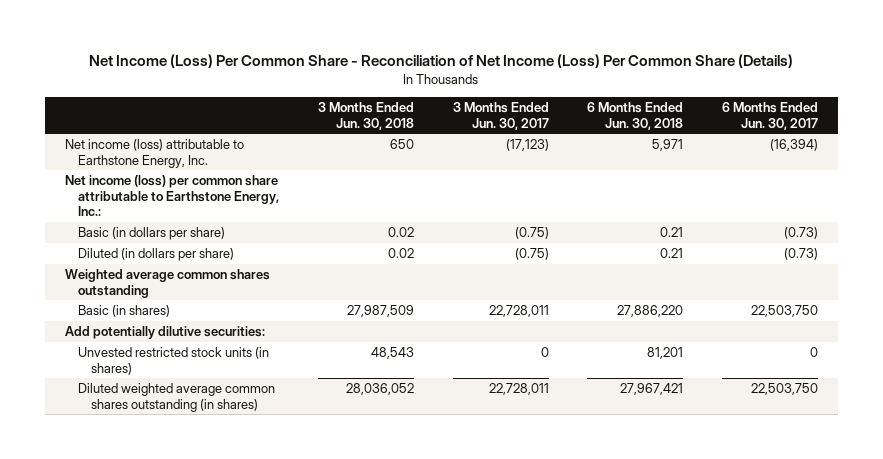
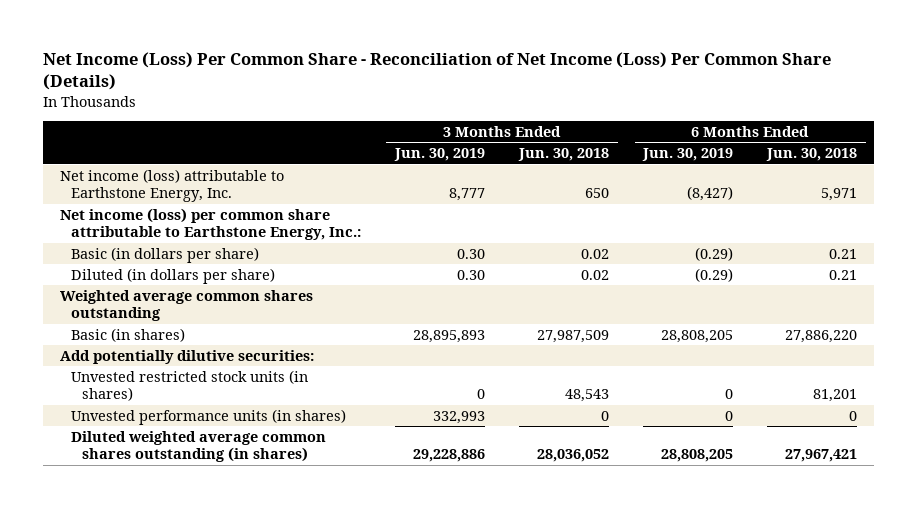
- | 3 Months Ended Jun. 30, 2018 | 3 Months Ended Jun. 30, 2017 | 6 Months Ended Jun. 30, 2018 | 6 Months Ended Jun. 30, 2017
+ | 3 Months Ended Jun. 30, 2019 | 3 Months Ended Jun. 30, 2018 | 6 Months Ended Jun. 30, 2019 | 6 Months Ended Jun. 30, 2018
+ Unvested performance units (in shares) | 332,993 | 0 | 0 | 0

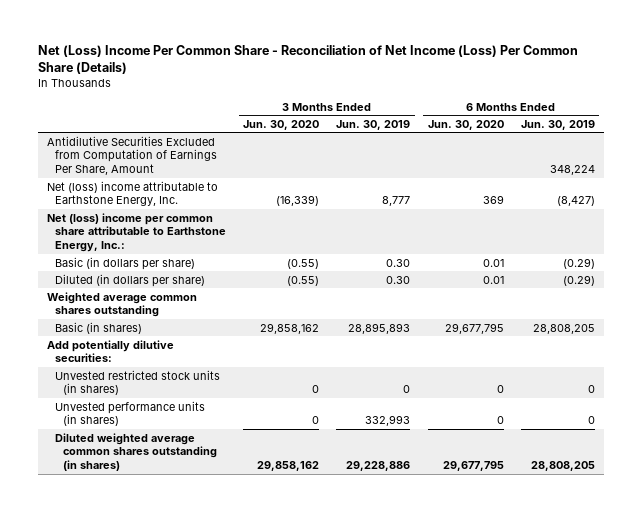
- Net Income (Loss) Per Common Share - Reconciliation of Net Income (Loss) Per Common Share (Details)
+ Net (Loss) Income Per Common Share - Reconciliation of Net Income (Loss) Per Common Share (Details)
- | 3 Months Ended Jun. 30, 2019 | 3 Months Ended Jun. 30, 2018 | 6 Months Ended Jun. 30, 2019 | 6 Months Ended Jun. 30, 2018
+ | 3 Months Ended Jun. 30, 2020 | 3 Months Ended Jun. 30, 2019 | 6 Months Ended Jun. 30, 2020 | 6 Months Ended Jun. 30, 2019
- Net income (loss) attributable to Earthstone Energy, Inc. | 8,777 | 650 | (8,427) | 5,971
- Net income (loss) per common share attributable to Earthstone Energy, Inc.:
+ Antidilutive Securities Excluded from Computation of Earnings Per Share, Amount | | | | 348,224
+ Net (loss) income attributable to Earthstone Energy, Inc. | (16,339) | 8,777 | 369 | (8,427)
+ Net (loss) income per common share attributable to Earthstone Energy, Inc.:

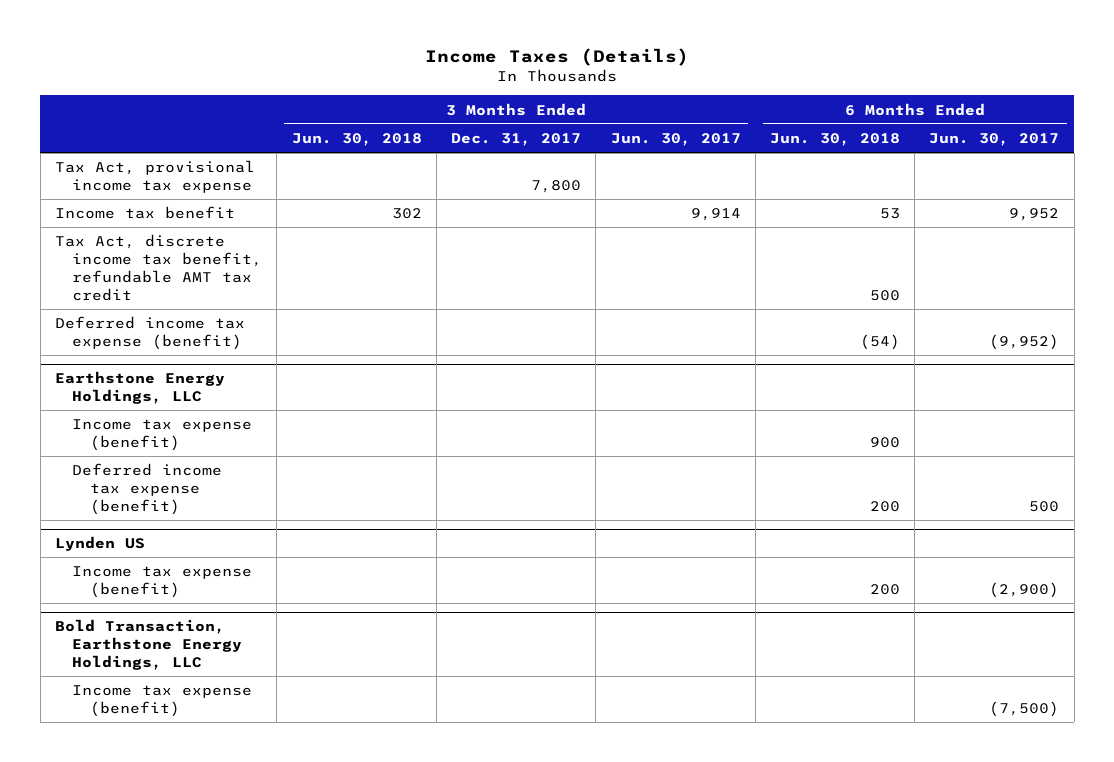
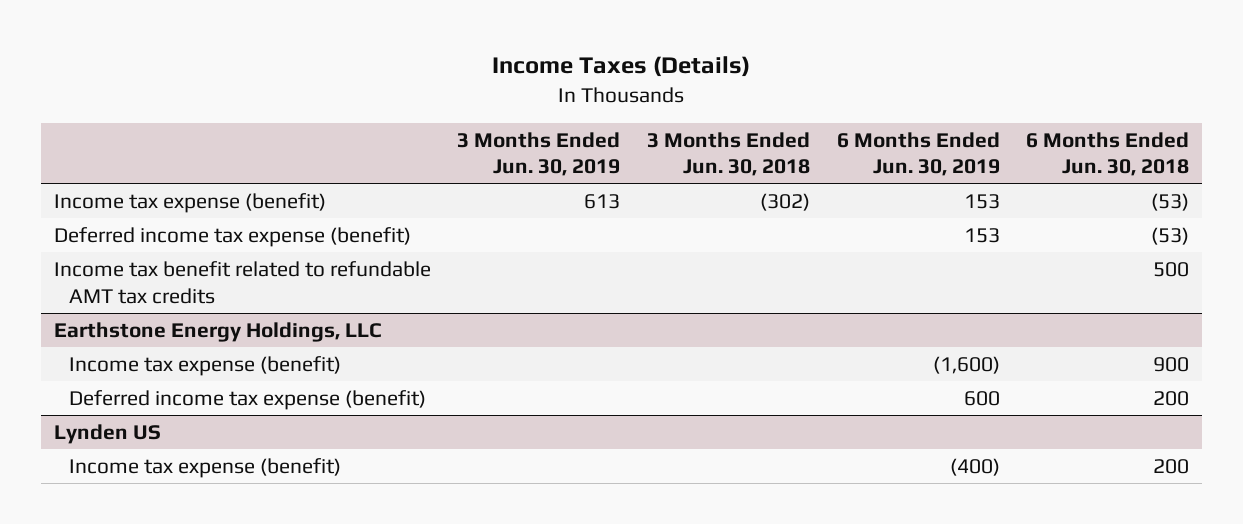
- | 3 Months Ended Jun. 30, 2018 | 3 Months Ended Dec. 31, 2017 | 3 Months Ended Jun. 30, 2017 | 6 Months Ended Jun. 30, 2018 | 6 Months Ended Jun. 30, 2017
+ | 3 Months Ended Jun. 30, 2019 | 3 Months Ended Jun. 30, 2018 | 6 Months Ended Jun. 30, 2019 | 6 Months Ended Jun. 30, 2018
- Tax Act, provisional income tax expense | | 7,800 | | |
- Income tax benefit | 302 | | 9,914 | 53 | 9,952
- Tax Act, discrete income tax benefit, refundable AMT tax credit | | | | 500 |
- Deferred income tax expense (benefit) | | | | (54) | (9,952)
+ Income tax expense (benefit) | 613 | (302) | 153 | (53)
+ Deferred income tax expense (benefit) | | | 153 | (53)
+ Income tax benefit related to refundable AMT tax credits | | | | 500
- Bold Transaction, Earthstone Energy Holdings, LLC
- Income tax expense (benefit) | | | | | (7,500)

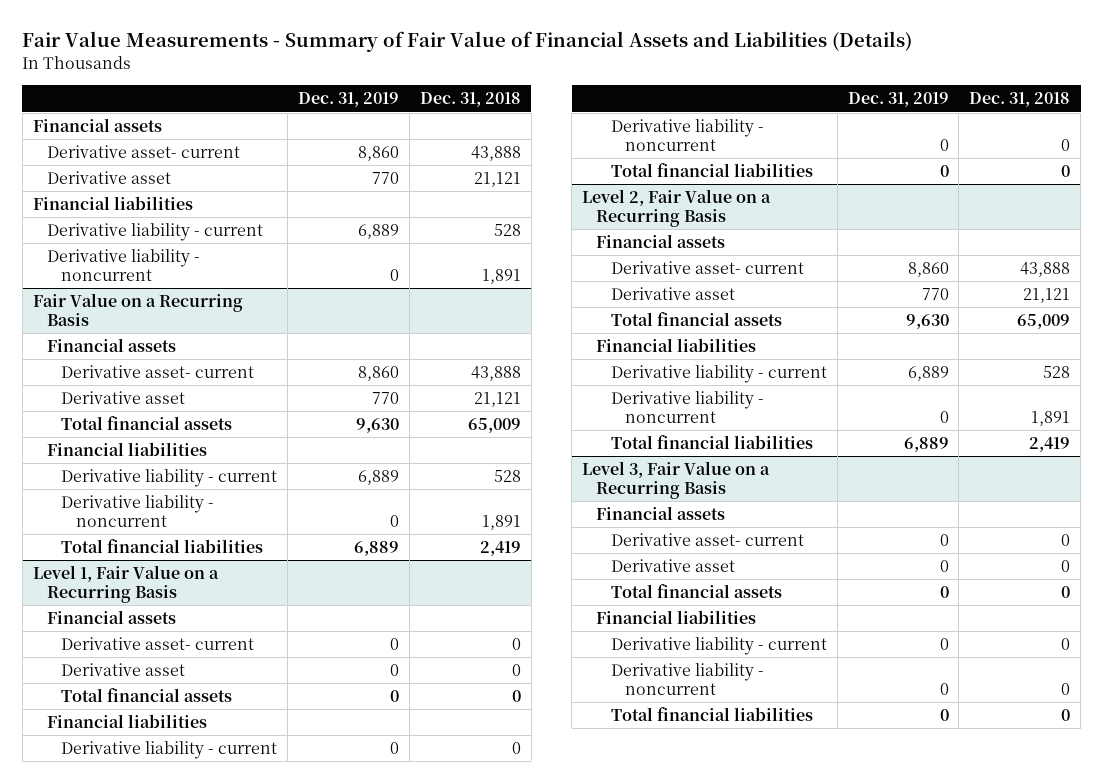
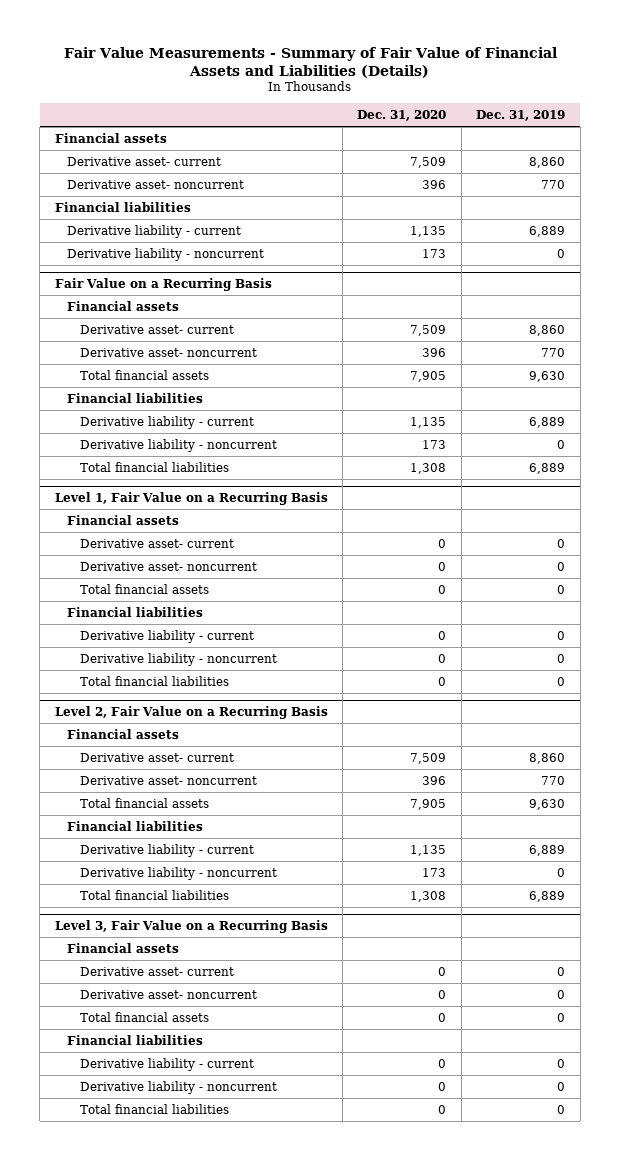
- | Dec. 31, 2019 | Dec. 31, 2018
+ | Dec. 31, 2020 | Dec. 31, 2019
- Derivative asset | 770 | 21,121
+ Derivative asset- noncurrent | 396 | 770
@ Fair Value on a Recurring Basis
- Derivative asset | 770 | 21,121
+ Derivative asset- noncurrent | 396 | 770
@ Level 1, Fair Value on a Recurring Basis
- Derivative asset | 0 | 0
+ Derivative asset- noncurrent | 0 | 0
@ Level 2, Fair Value on a Recurring Basis
- Derivative asset | 770 | 21,121
+ Derivative asset- noncurrent | 396 | 770
@ Level 3, Fair Value on a Recurring Basis
- Derivative asset | 0 | 0
+ Derivative asset- noncurrent | 0 | 0

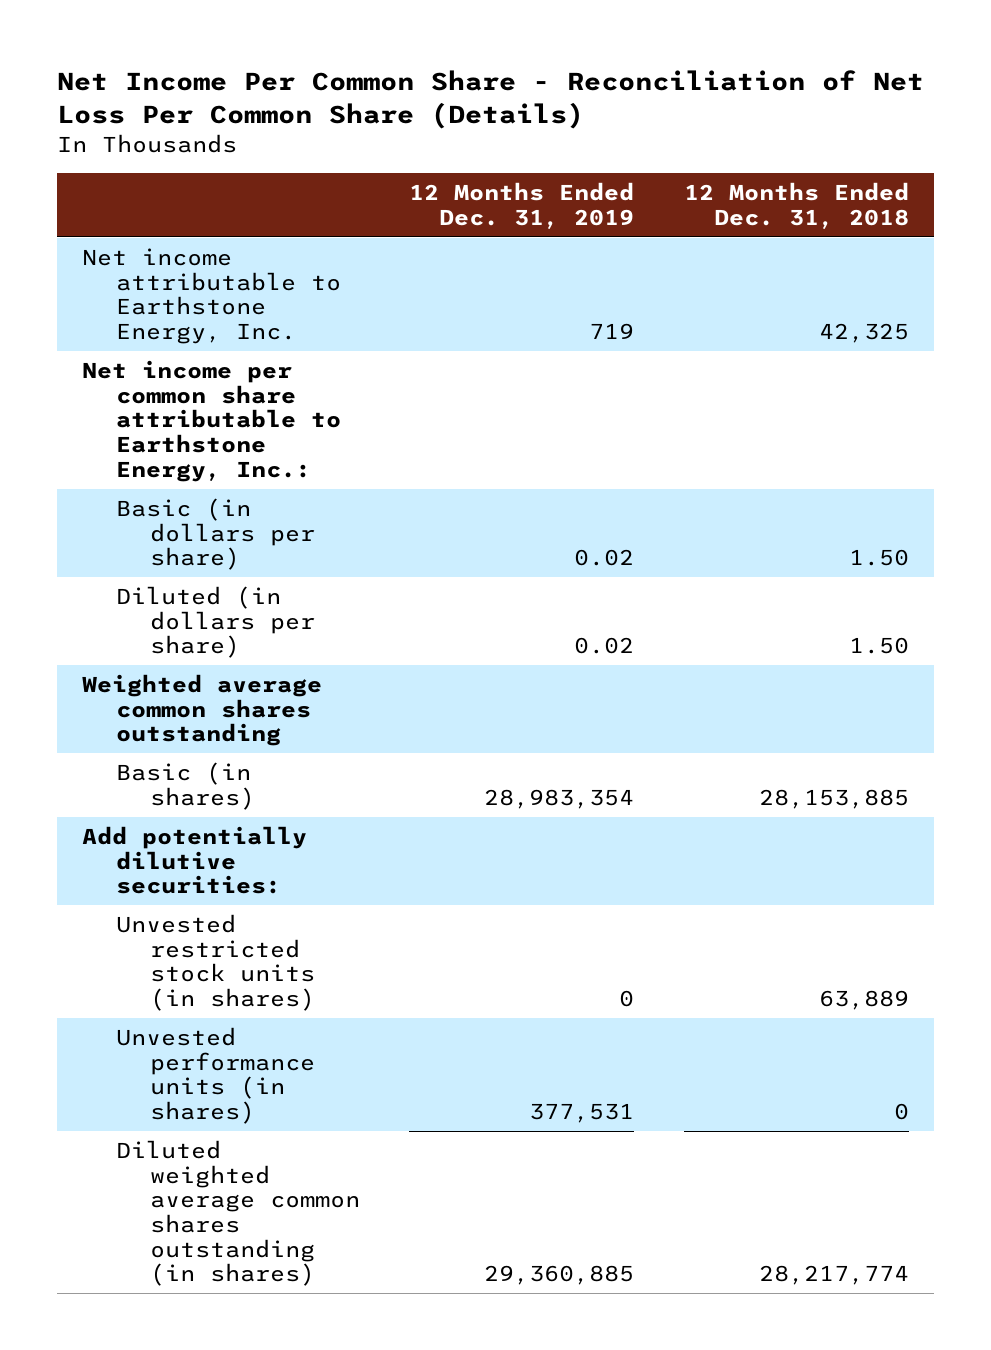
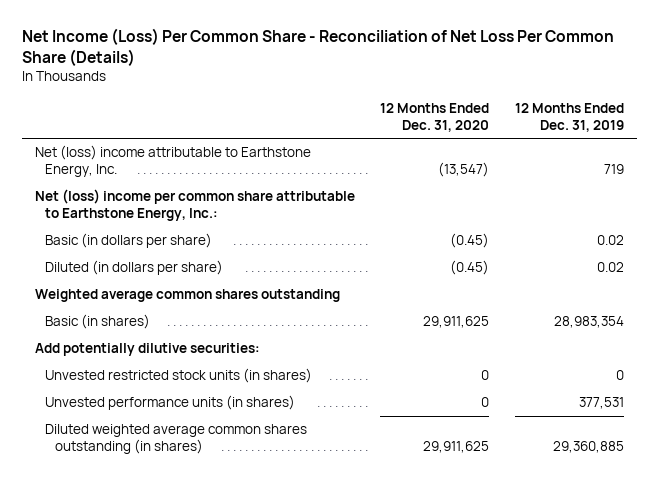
- Net Income Per Common Share - Reconciliation of Net Loss Per Common Share (Details)
+ Net Income (Loss) Per Common Share - Reconciliation of Net Loss Per Common Share (Details)
- | 12 Months Ended Dec. 31, 2019 | 12 Months Ended Dec. 31, 2018
+ | 12 Months Ended Dec. 31, 2020 | 12 Months Ended Dec. 31, 2019
- Net income attributable to Earthstone Energy, Inc. | 719 | 42,325
- Net income per common share attributable to Earthstone Energy, Inc.:
+ Net (loss) income attributable to Earthstone Energy, Inc. | (13,547) | 719
+ Net (loss) income per common share attributable to Earthstone Energy, Inc.:

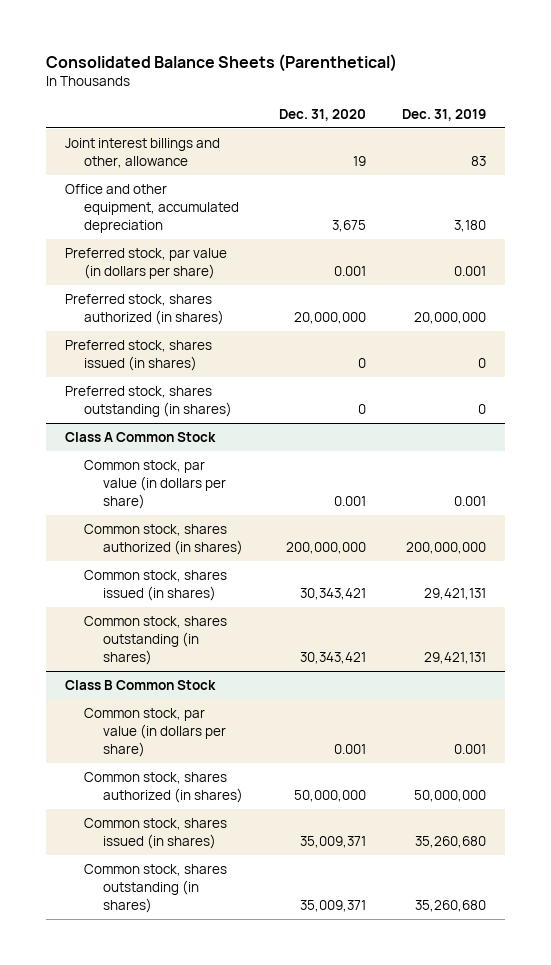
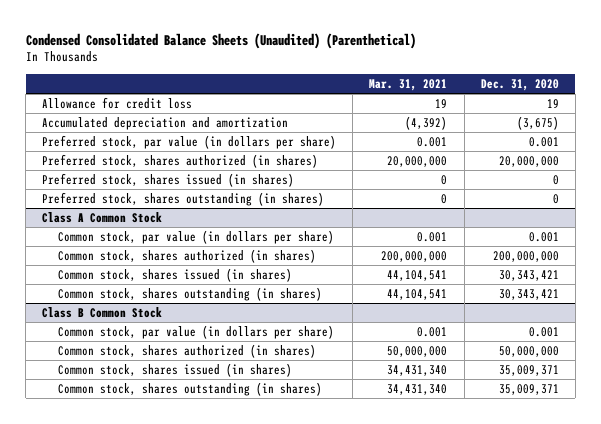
- Consolidated Balance Sheets (Parenthetical)
+ Condensed Consolidated Balance Sheets (Unaudited) (Parenthetical)
- | Dec. 31, 2020 | Dec. 31, 2019
+ | Mar. 31, 2021 | Dec. 31, 2020
- Joint interest billings and other, allowance | 19 | 83
- Office and other equipment, accumulated depreciation | 3,675 | 3,180
+ Allowance for credit loss | 19 | 19
+ Accumulated depreciation and amortization | (4,392) | (3,675)

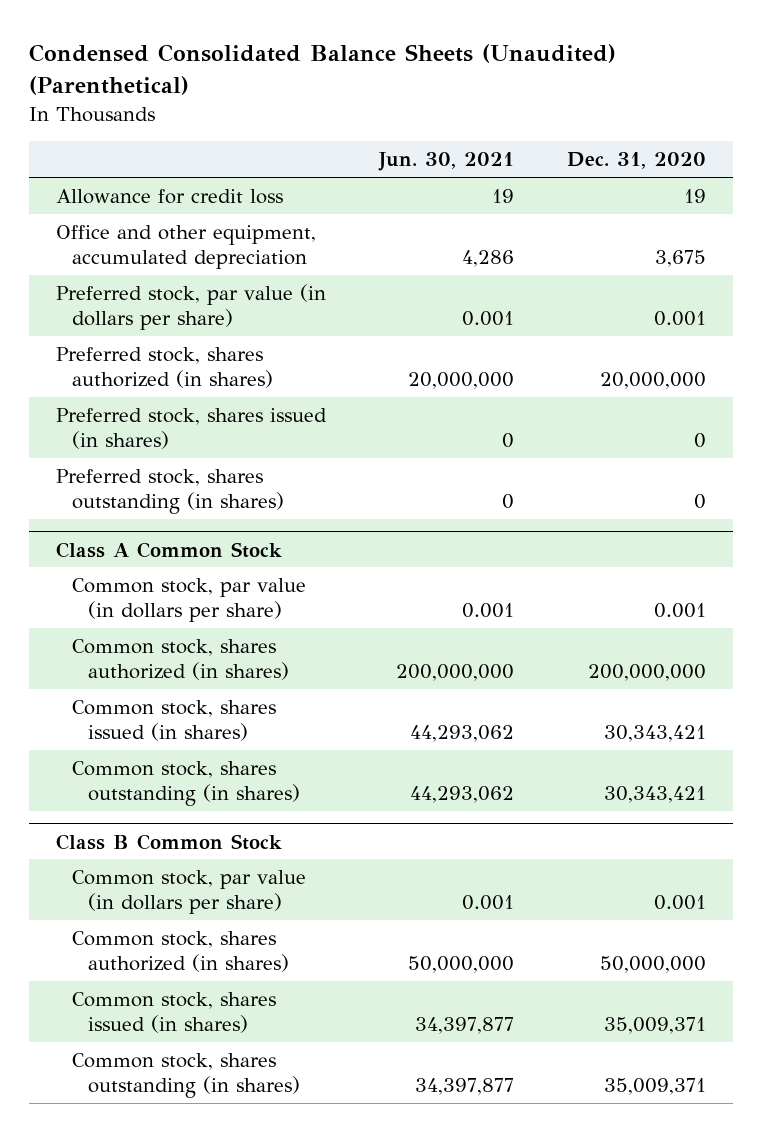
- | Mar. 31, 2021 | Dec. 31, 2020
+ | Jun. 30, 2021 | Dec. 31, 2020
- Accumulated depreciation and amortization | (4,392) | (3,675)
+ Office and other equipment, accumulated depreciation | 4,286 | 3,675

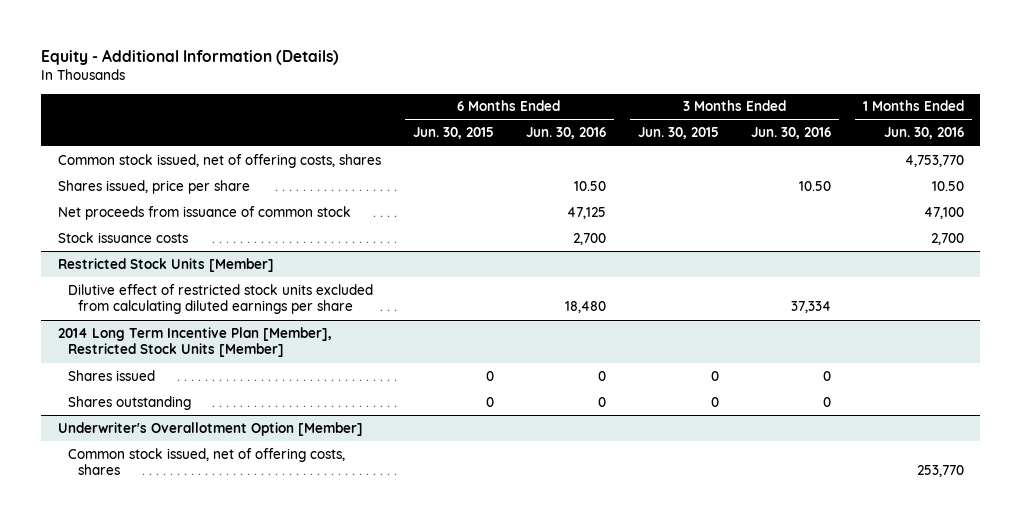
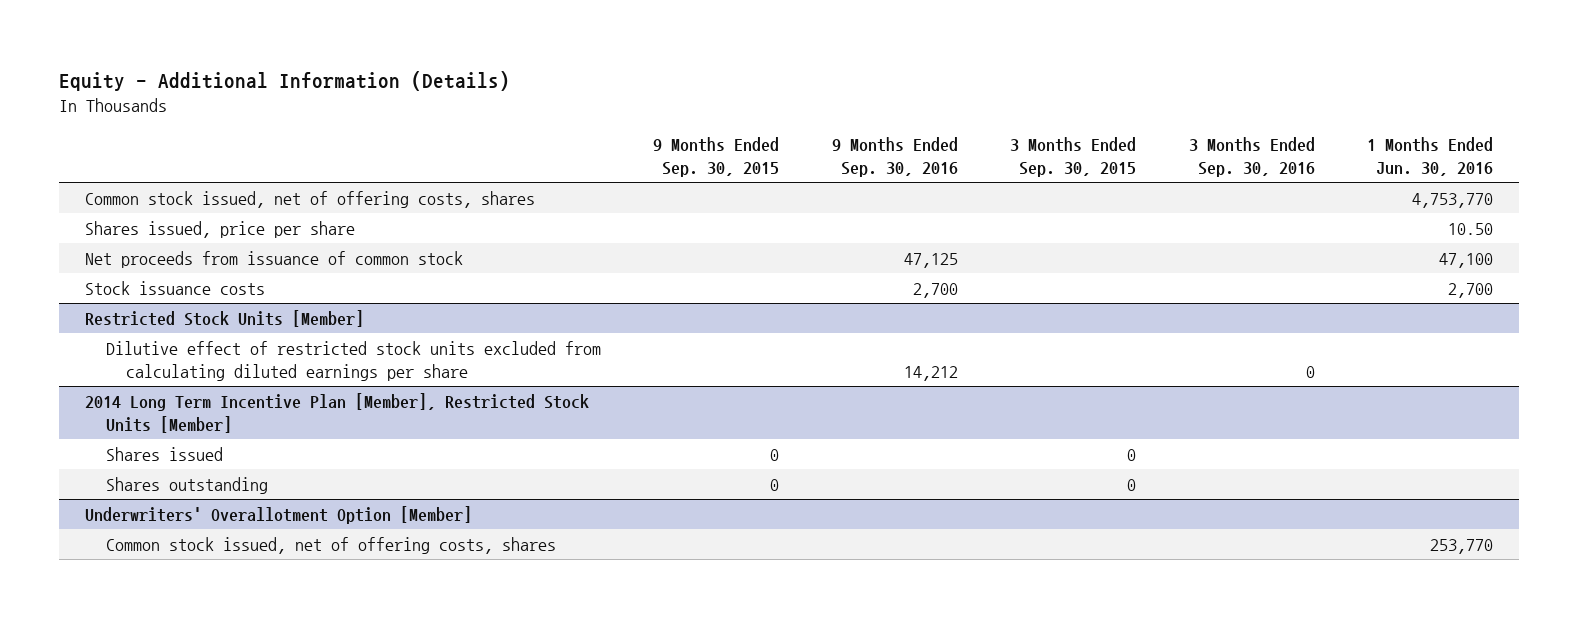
- | 6 Months Ended Jun. 30, 2015 | 6 Months Ended Jun. 30, 2016 | 3 Months Ended Jun. 30, 2015 | 3 Months Ended Jun. 30, 2016 | 1 Months Ended Jun. 30, 2016
+ | 9 Months Ended Sep. 30, 2015 | 9 Months Ended Sep. 30, 2016 | 3 Months Ended Sep. 30, 2015 | 3 Months Ended Sep. 30, 2016 | 1 Months Ended Jun. 30, 2016
- Underwriter's Overallotment Option [Member]
+ Underwriters' Overallotment Option [Member]

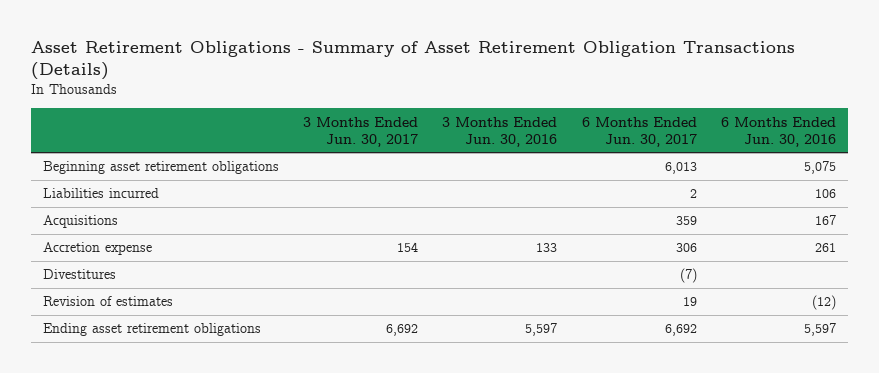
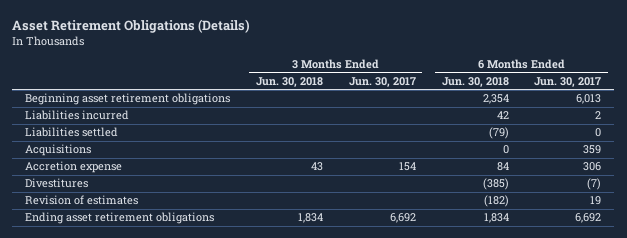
- Asset Retirement Obligations - Summary of Asset Retirement Obligation Transactions (Details)
+ Asset Retirement Obligations (Details)
- | 3 Months Ended Jun. 30, 2017 | 3 Months Ended Jun. 30, 2016 | 6 Months Ended Jun. 30, 2017 | 6 Months Ended Jun. 30, 2016
+ | 3 Months Ended Jun. 30, 2018 | 3 Months Ended Jun. 30, 2017 | 6 Months Ended Jun. 30, 2018 | 6 Months Ended Jun. 30, 2017
+ Liabilities settled | | | (79) | 0

